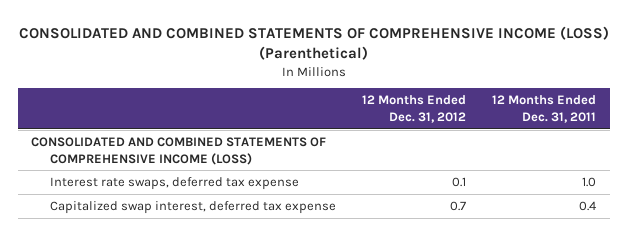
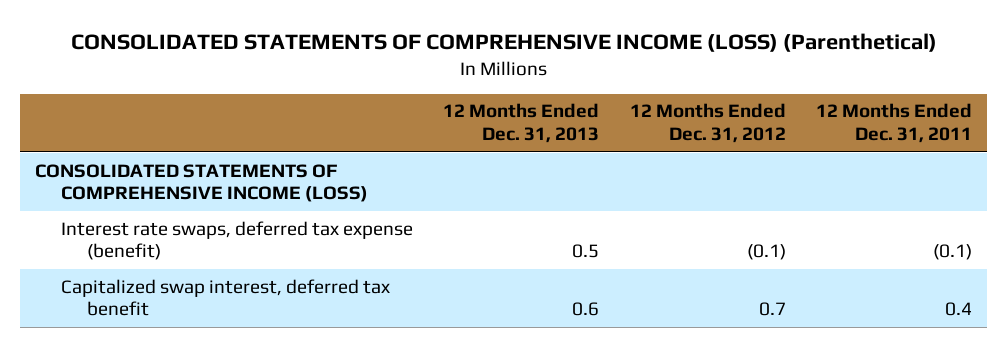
- CONSOLIDATED AND COMBINED STATEMENTS OF COMPREHENSIVE INCOME (LOSS) (Parenthetical)
+ CONSOLIDATED STATEMENTS OF COMPREHENSIVE INCOME (LOSS) (Parenthetical)
- | 12 Months Ended Dec. 31, 2012 | 12 Months Ended Dec. 31, 2011
+ | 12 Months Ended Dec. 31, 2013 | 12 Months Ended Dec. 31, 2012 | 12 Months Ended Dec. 31, 2011
- CONSOLIDATED AND COMBINED STATEMENTS OF COMPREHENSIVE INCOME (LOSS)
- Interest rate swaps, deferred tax expense | 0.1 | 1.0
- Capitalized swap interest, deferred tax expense | 0.7 | 0.4
+ CONSOLIDATED STATEMENTS OF COMPREHENSIVE INCOME (LOSS)
+ Interest rate swaps, deferred tax expense (benefit) | 0.5 | (0.1) | (0.1)
+ Capitalized swap interest, deferred tax benefit | 0.6 | 0.7 | 0.4

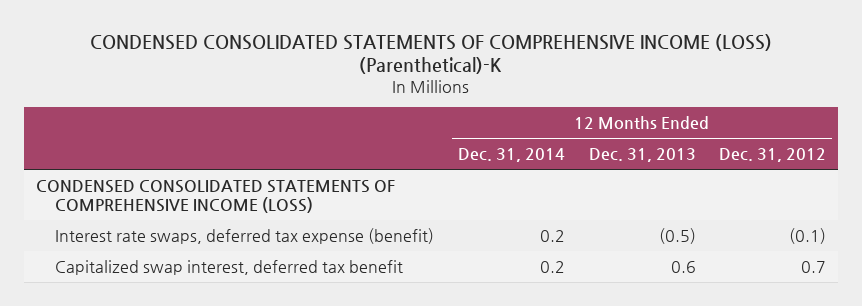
- CONSOLIDATED STATEMENTS OF COMPREHENSIVE INCOME (LOSS) (Parenthetical)
+ CONDENSED CONSOLIDATED STATEMENTS OF COMPREHENSIVE INCOME (LOSS) (Parenthetical)-K
- | 12 Months Ended Dec. 31, 2013 | 12 Months Ended Dec. 31, 2012 | 12 Months Ended Dec. 31, 2011
+ | 12 Months Ended Dec. 31, 2014 | 12 Months Ended Dec. 31, 2013 | 12 Months Ended Dec. 31, 2012
- CONSOLIDATED STATEMENTS OF COMPREHENSIVE INCOME (LOSS)
- Interest rate swaps, deferred tax expense (benefit) | 0.5 | (0.1) | (0.1)
+ CONDENSED CONSOLIDATED STATEMENTS OF COMPREHENSIVE INCOME (LOSS)
+ Interest rate swaps, deferred tax expense (benefit) | 0.2 | (0.5) | (0.1)

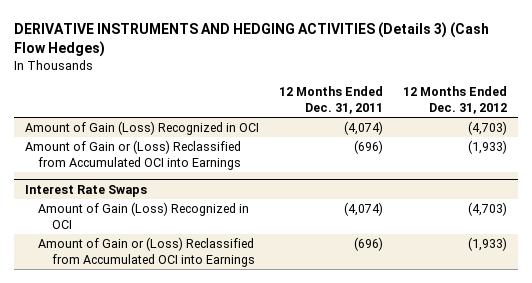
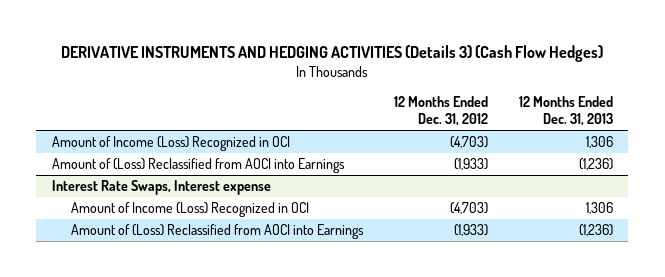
- | 12 Months Ended Dec. 31, 2011 | 12 Months Ended Dec. 31, 2012
+ | 12 Months Ended Dec. 31, 2012 | 12 Months Ended Dec. 31, 2013
- Amount of Gain (Loss) Recognized in OCI | (4,074) | (4,703)
- Amount of Gain or (Loss) Reclassified from Accumulated OCI into Earnings | (696) | (1,933)
- Interest Rate Swaps
- Amount of Gain (Loss) Recognized in OCI | (4,074) | (4,703)
- Amount of Gain or (Loss) Reclassified from Accumulated OCI into Earnings | (696) | (1,933)
+ Amount of Income (Loss) Recognized in OCI | (4,703) | 1,306
+ Amount of (Loss) Reclassified from AOCI into Earnings | (1,933) | (1,236)
+ Interest Rate Swaps, Interest expense
+ Amount of Income (Loss) Recognized in OCI | (4,703) | 1,306
+ Amount of (Loss) Reclassified from AOCI into Earnings | (1,933) | (1,236)

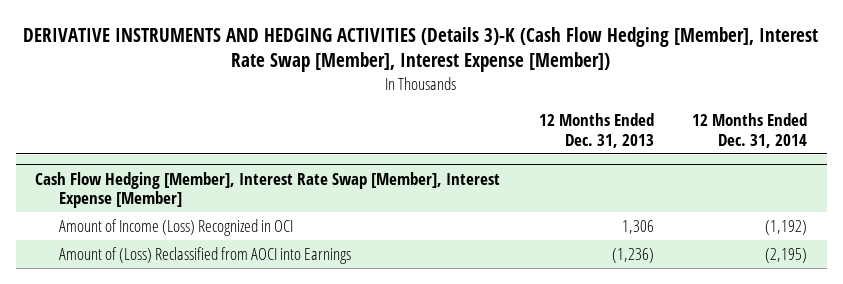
- DERIVATIVE INSTRUMENTS AND HEDGING ACTIVITIES (Details 3) (Cash Flow Hedges)
+ DERIVATIVE INSTRUMENTS AND HEDGING ACTIVITIES (Details 3)-K (Cash Flow Hedging [Member], Interest Rate Swap [Member], Interest Expense [Member])
- | 12 Months Ended Dec. 31, 2012 | 12 Months Ended Dec. 31, 2013
+ | 12 Months Ended Dec. 31, 2013 | 12 Months Ended Dec. 31, 2014
- Amount of Income (Loss) Recognized in OCI | (4,703) | 1,306
- Amount of (Loss) Reclassified from AOCI into Earnings | (1,933) | (1,236)
- Interest Rate Swaps, Interest expense
+ Cash Flow Hedging [Member], Interest Rate Swap [Member], Interest Expense [Member]

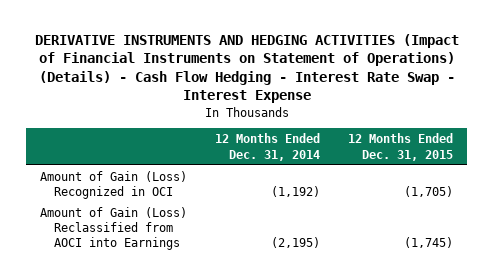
- DERIVATIVE INSTRUMENTS AND HEDGING ACTIVITIES (Details 3)-K (Cash Flow Hedging [Member], Interest Rate Swap [Member], Interest Expense [Member])
+ DERIVATIVE INSTRUMENTS AND HEDGING ACTIVITIES (Impact of Financial Instruments on Statement of Operations) (Details) - Cash Flow Hedging - Interest Rate Swap - Interest Expense
- | 12 Months Ended Dec. 31, 2013 | 12 Months Ended Dec. 31, 2014
+ | 12 Months Ended Dec. 31, 2014 | 12 Months Ended Dec. 31, 2015
- Cash Flow Hedging [Member], Interest Rate Swap [Member], Interest Expense [Member]
- Amount of Income (Loss) Recognized in OCI | 1,306 | (1,192)
- Amount of (Loss) Reclassified from AOCI into Earnings | (1,236) | (2,195)
+ Amount of Gain (Loss) Recognized in OCI | (1,192) | (1,705)
+ Amount of Gain (Loss) Reclassified from AOCI into Earnings | (2,195) | (1,745)

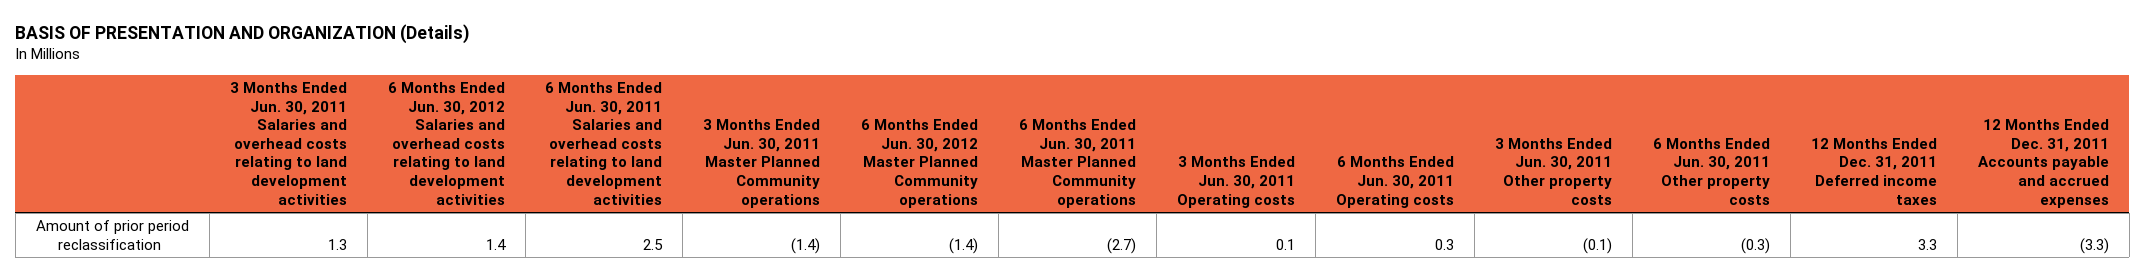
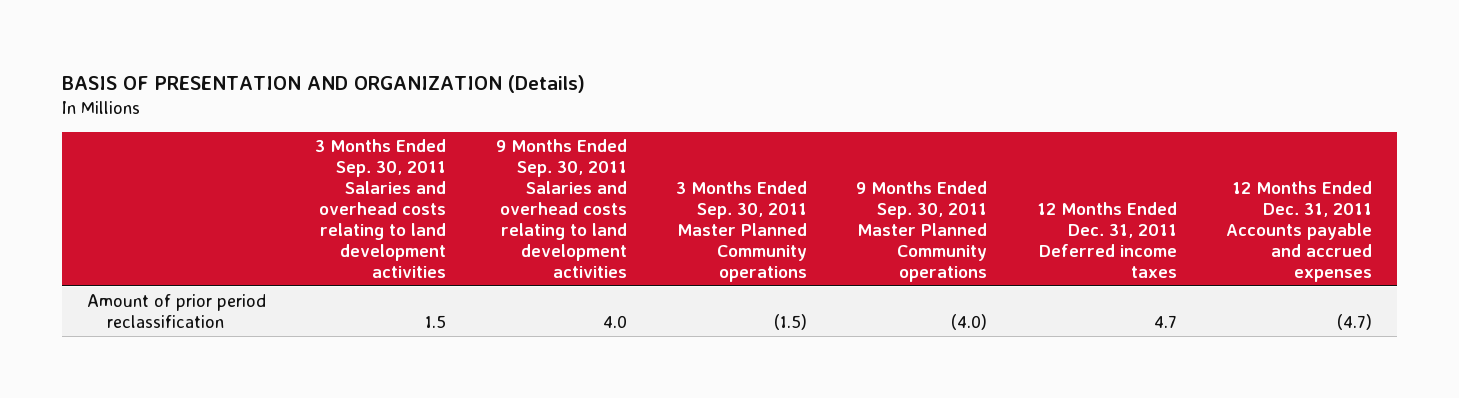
- | 3 Months Ended Jun. 30, 2011 Salaries and overhead costs relating to land development activities | 6 Months Ended Jun. 30, 2012 Salaries and overhead costs relating to land development activities | 6 Months Ended Jun. 30, 2011 Salaries and overhead costs relating to land development activities | 3 Months Ended Jun. 30, 2011 Master Planned Community operations | 6 Months Ended Jun. 30, 2012 Master Planned Community operations | 6 Months Ended Jun. 30, 2011 Master Planned Community operations | 3 Months Ended Jun. 30, 2011 Operating costs | 6 Months Ended Jun. 30, 2011 Operating costs | 3 Months Ended Jun. 30, 2011 Other property costs | 6 Months Ended Jun. 30, 2011 Other property costs | 12 Months Ended Dec. 31, 2011 Deferred income taxes | 12 Months Ended Dec. 31, 2011 Accounts payable and accrued expenses
+ | 3 Months Ended Sep. 30, 2011 Salaries and overhead costs relating to land development activities | 9 Months Ended Sep. 30, 2011 Salaries and overhead costs relating to land development activities | 3 Months Ended Sep. 30, 2011 Master Planned Community operations | 9 Months Ended Sep. 30, 2011 Master Planned Community operations | 12 Months Ended Dec. 31, 2011 Deferred income taxes | 12 Months Ended Dec. 31, 2011 Accounts payable and accrued expenses
- Amount of prior period reclassification | 1.3 | 1.4 | 2.5 | (1.4) | (1.4) | (2.7) | 0.1 | 0.3 | (0.1) | (0.3) | 3.3 | (3.3)
+ Amount of prior period reclassification | 1.5 | 4.0 | (1.5) | (4.0) | 4.7 | (4.7)

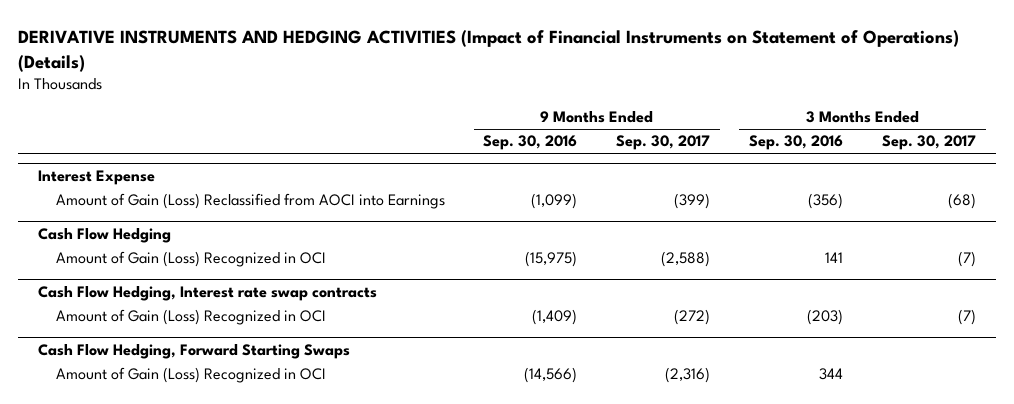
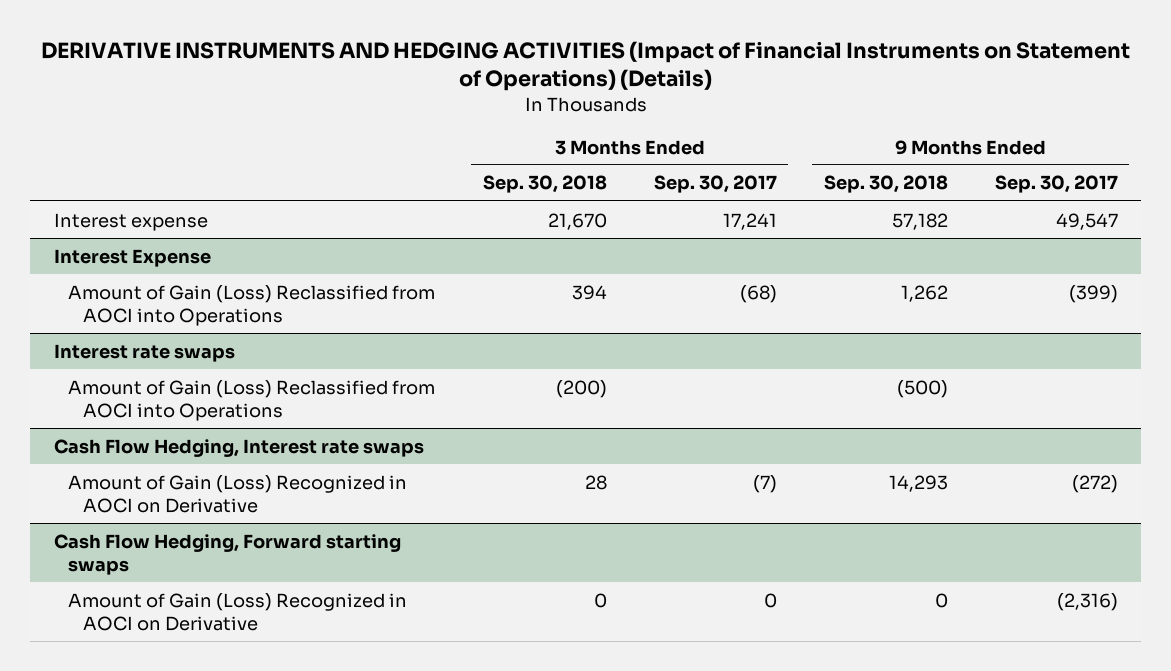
- | 9 Months Ended Sep. 30, 2016 | 9 Months Ended Sep. 30, 2017 | 3 Months Ended Sep. 30, 2016 | 3 Months Ended Sep. 30, 2017
+ | 3 Months Ended Sep. 30, 2018 | 3 Months Ended Sep. 30, 2017 | 9 Months Ended Sep. 30, 2018 | 9 Months Ended Sep. 30, 2017
+ Interest expense | 21,670 | 17,241 | 57,182 | 49,547
@ Interest Expense
- Amount of Gain (Loss) Reclassified from AOCI into Earnings | (1,099) | (399) | (356) | (68)
- Cash Flow Hedging
- Amount of Gain (Loss) Recognized in OCI | (15,975) | (2,588) | 141 | (7)
- Cash Flow Hedging, Interest rate swap contracts
- Amount of Gain (Loss) Recognized in OCI | (1,409) | (272) | (203) | (7)
- Cash Flow Hedging, Forward Starting Swaps
- Amount of Gain (Loss) Recognized in OCI | (14,566) | (2,316) | 344 |
@ Interest Expense
+ Amount of Gain (Loss) Reclassified from AOCI into Operations | 394 | (68) | 1,262 | (399)
+ Interest rate swaps
+ Amount of Gain (Loss) Reclassified from AOCI into Operations | (200) | | (500) |
+ Cash Flow Hedging, Interest rate swaps
+ Amount of Gain (Loss) Recognized in AOCI on Derivative | 28 | (7) | 14,293 | (272)
+ Cash Flow Hedging, Forward starting swaps
+ Amount of Gain (Loss) Recognized in AOCI on Derivative | 0 | 0 | 0 | (2,316)

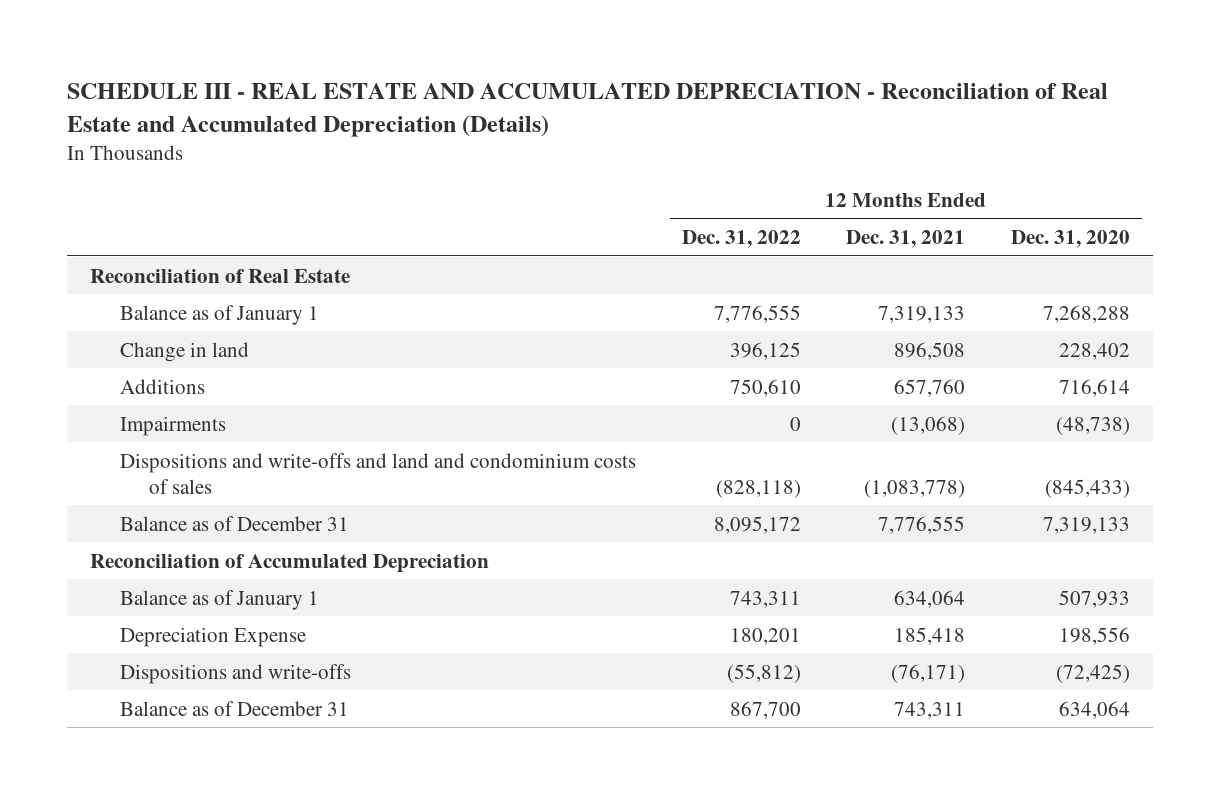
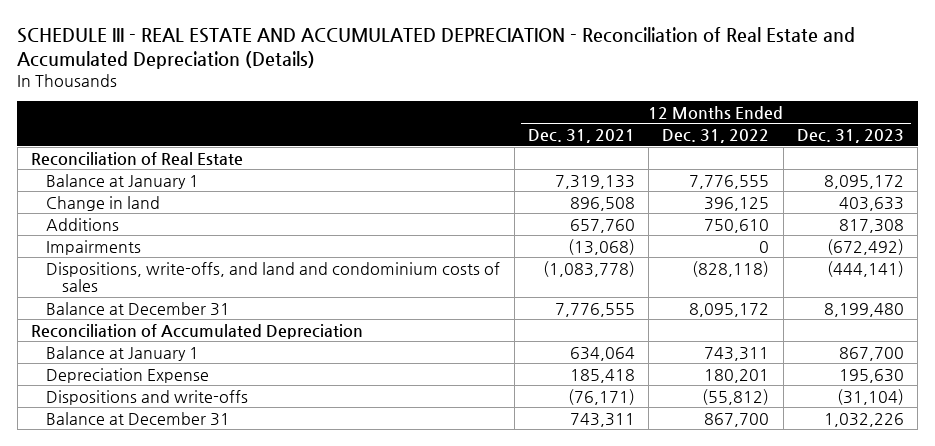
- | 12 Months Ended Dec. 31, 2022 | 12 Months Ended Dec. 31, 2021 | 12 Months Ended Dec. 31, 2020
+ | 12 Months Ended Dec. 31, 2021 | 12 Months Ended Dec. 31, 2022 | 12 Months Ended Dec. 31, 2023
- Balance as of January 1 | 7,776,555 | 7,319,133 | 7,268,288
+ Balance at January 1 | 7,319,133 | 7,776,555 | 8,095,172
- Dispositions and write-offs and land and condominium costs of sales | (828,118) | (1,083,778) | (845,433)
- Balance as of December 31 | 8,095,172 | 7,776,555 | 7,319,133
+ Dispositions, write-offs, and land and condominium costs of sales | (1,083,778) | (828,118) | (444,141)
+ Balance at December 31 | 7,776,555 | 8,095,172 | 8,199,480
- Balance as of January 1 | 743,311 | 634,064 | 507,933
+ Balance at January 1 | 634,064 | 743,311 | 867,700
- Balance as of December 31 | 867,700 | 743,311 | 634,064
+ Balance at December 31 | 743,311 | 867,700 | 1,032,226

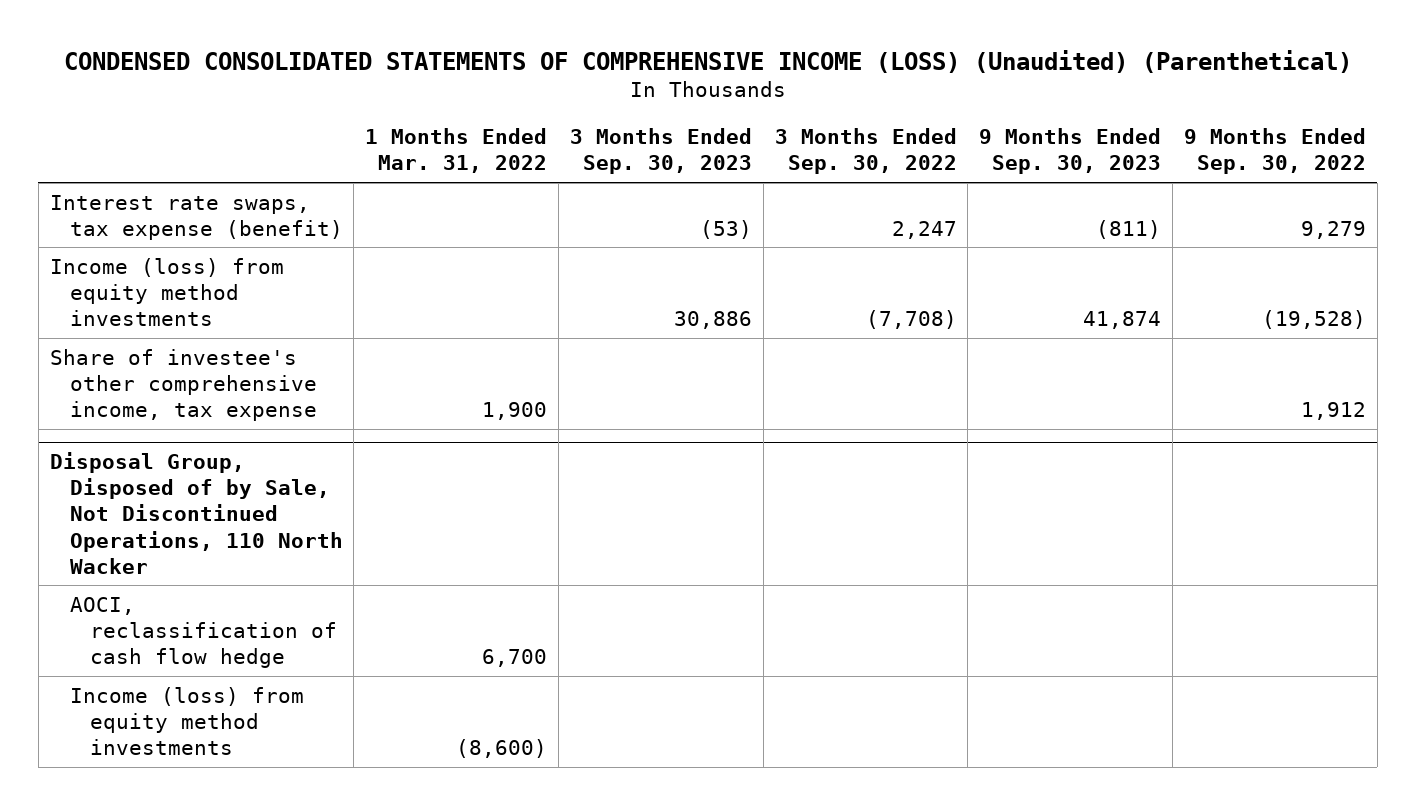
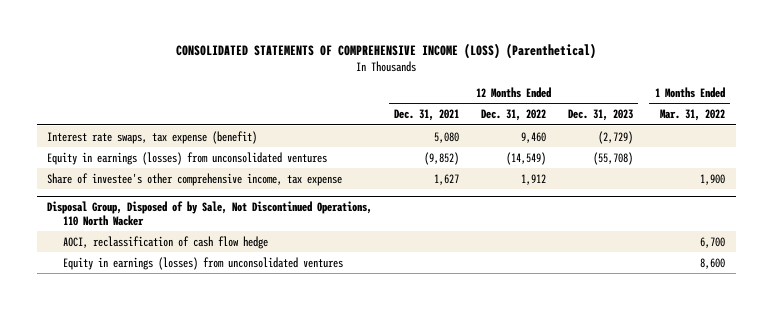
- CONDENSED CONSOLIDATED STATEMENTS OF COMPREHENSIVE INCOME (LOSS) (Unaudited) (Parenthetical)
+ CONSOLIDATED STATEMENTS OF COMPREHENSIVE INCOME (LOSS) (Parenthetical)
- | 1 Months Ended Mar. 31, 2022 | 3 Months Ended Sep. 30, 2023 | 3 Months Ended Sep. 30, 2022 | 9 Months Ended Sep. 30, 2023 | 9 Months Ended Sep. 30, 2022
+ | 12 Months Ended Dec. 31, 2021 | 12 Months Ended Dec. 31, 2022 | 12 Months Ended Dec. 31, 2023 | 1 Months Ended Mar. 31, 2022
- Income (loss) from equity method investments | | 30,886 | (7,708) | 41,874 | (19,528)
+ Equity in earnings (losses) from unconsolidated ventures | (9,852) | (14,549) | (55,708) |
@ Disposal Group, Disposed of by Sale, Not Discontinued Operations, 110 North Wacker
- Income (loss) from equity method investments | (8,600) | | | |
+ Equity in earnings (losses) from unconsolidated ventures | | | | 8,600

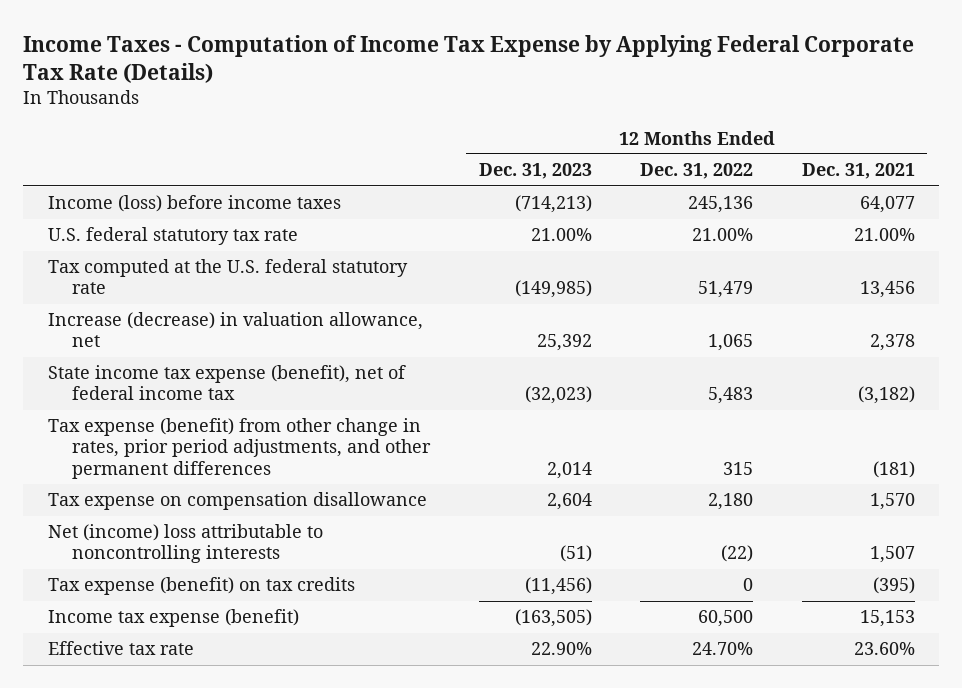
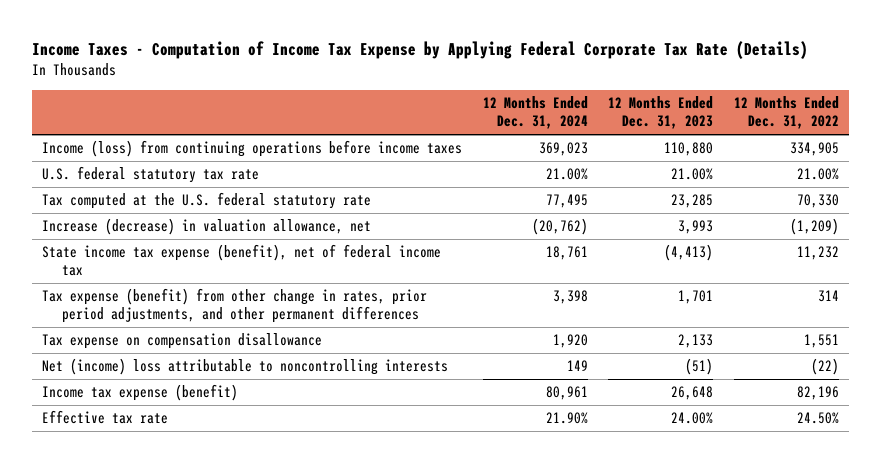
- | 12 Months Ended Dec. 31, 2023 | 12 Months Ended Dec. 31, 2022 | 12 Months Ended Dec. 31, 2021
+ | 12 Months Ended Dec. 31, 2024 | 12 Months Ended Dec. 31, 2023 | 12 Months Ended Dec. 31, 2022
- Income (loss) before income taxes | (714,213) | 245,136 | 64,077
+ Income (loss) from continuing operations before income taxes | 369,023 | 110,880 | 334,905
- Tax computed at the U.S. federal statutory rate | (149,985) | 51,479 | 13,456
- Increase (decrease) in valuation allowance, net | 25,392 | 1,065 | 2,378
- State income tax expense (benefit), net of federal income tax | (32,023) | 5,483 | (3,182)
- Tax expense (benefit) from other change in rates, prior period adjustments, and other permanent differences | 2,014 | 315 | (181)
- Tax expense on compensation disallowance | 2,604 | 2,180 | 1,570
+ Tax computed at the U.S. federal statutory rate | 77,495 | 23,285 | 70,330
+ Increase (decrease) in valuation allowance, net | (20,762) | 3,993 | (1,209)
+ State income tax expense (benefit), net of federal income tax | 18,761 | (4,413) | 11,232
+ Tax expense (benefit) from other change in rates, prior period adjustments, and other permanent differences | 3,398 | 1,701 | 314
+ Tax expense on compensation disallowance | 1,920 | 2,133 | 1,551
- Tax expense (benefit) on tax credits | (11,456) | 0 | (395)
- Income tax expense (benefit) | (163,505) | 60,500 | 15,153
- Effective tax rate | 22.90% | 24.70% | 23.60%
+ Income tax expense (benefit) | 80,961 | 26,648 | 82,196
+ Effective tax rate | 21.90% | 24.00% | 24.50%

